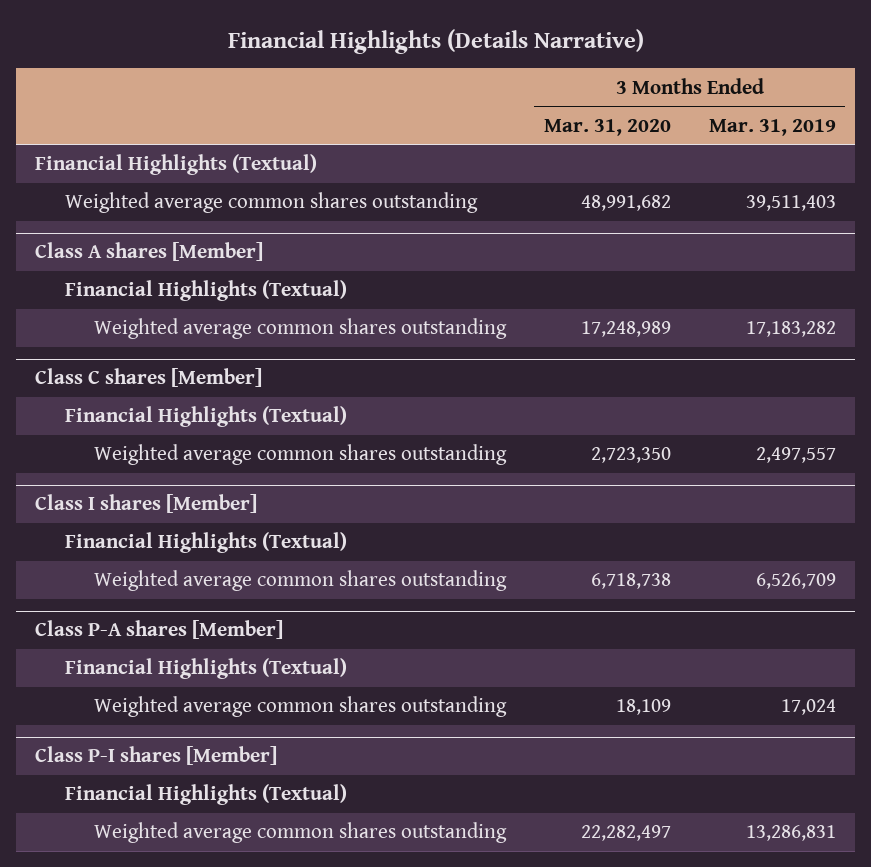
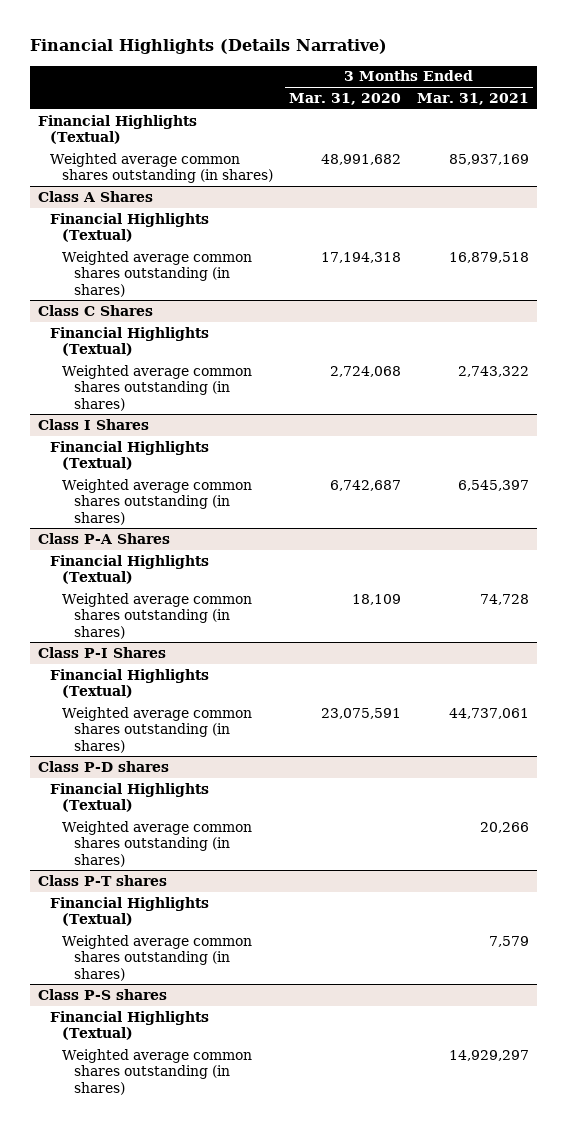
- | 3 Months Ended Mar. 31, 2020 | 3 Months Ended Mar. 31, 2019
+ | 3 Months Ended Mar. 31, 2020 | 3 Months Ended Mar. 31, 2021
- Weighted average common shares outstanding | 48,991,682 | 39,511,403
- Class A shares [Member]
+ Weighted average common shares outstanding (in shares) | 48,991,682 | 85,937,169
+ Class A Shares
- Weighted average common shares outstanding | 17,248,989 | 17,183,282
- Class C shares [Member]
+ Weighted average common shares outstanding (in shares) | 17,194,318 | 16,879,518
+ Class C Shares
- Weighted average common shares outstanding | 2,723,350 | 2,497,557
- Class I shares [Member]
+ Weighted average common shares outstanding (in shares) | 2,724,068 | 2,743,322
+ Class I Shares
- Weighted average common shares outstanding | 6,718,738 | 6,526,709
- Class P-A shares [Member]
+ Weighted average common shares outstanding (in shares) | 6,742,687 | 6,545,397
+ Class P-A Shares
- Weighted average common shares outstanding | 18,109 | 17,024
- Class P-I shares [Member]
+ Weighted average common shares outstanding (in shares) | 18,109 | 74,728
+ Class P-I Shares
- Weighted average common shares outstanding | 22,282,497 | 13,286,831
+ Weighted average common shares outstanding (in shares) | 23,075,591 | 44,737,061
+ Class P-D shares
+ Financial Highlights (Textual)
+ Weighted average common shares outstanding (in shares) | | 20,266
+ Class P-T shares
+ Financial Highlights (Textual)
+ Weighted average common shares outstanding (in shares) | | 7,579
+ Class P-S shares
+ Financial Highlights (Textual)
+ Weighted average common shares outstanding (in shares) | | 14,929,297

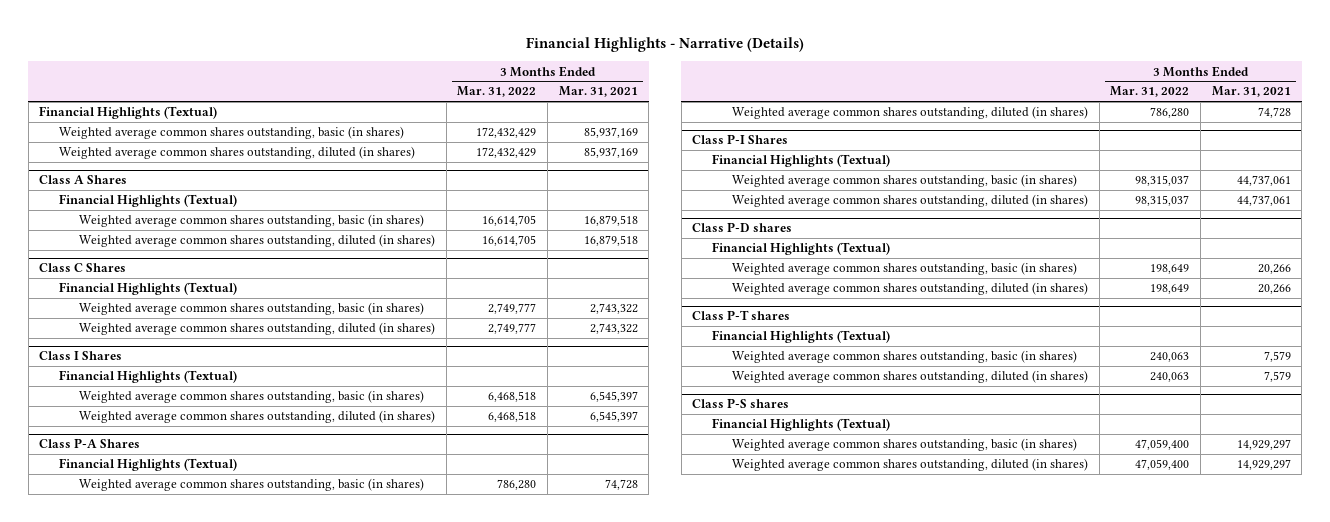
- Financial Highlights (Details Narrative)
+ Financial Highlights - Narrative (Details)
- | 3 Months Ended Mar. 31, 2020 | 3 Months Ended Mar. 31, 2021
+ | 3 Months Ended Mar. 31, 2022 | 3 Months Ended Mar. 31, 2021
- Weighted average common shares outstanding (in shares) | 48,991,682 | 85,937,169
+ Weighted average common shares outstanding, basic (in shares) | 172,432,429 | 85,937,169
+ Weighted average common shares outstanding, diluted (in shares) | 172,432,429 | 85,937,169
@ Class A Shares
- Weighted average common shares outstanding (in shares) | 17,194,318 | 16,879,518
+ Weighted average common shares outstanding, basic (in shares) | 16,614,705 | 16,879,518
+ Weighted average common shares outstanding, diluted (in shares) | 16,614,705 | 16,879,518
@ Class C Shares
- Weighted average common shares outstanding (in shares) | 2,724,068 | 2,743,322
+ Weighted average common shares outstanding, basic (in shares) | 2,749,777 | 2,743,322
+ Weighted average common shares outstanding, diluted (in shares) | 2,749,777 | 2,743,322
@ Class I Shares
- Weighted average common shares outstanding (in shares) | 6,742,687 | 6,545,397
+ Weighted average common shares outstanding, basic (in shares) | 6,468,518 | 6,545,397
+ Weighted average common shares outstanding, diluted (in shares) | 6,468,518 | 6,545,397
@ Class P-A Shares
- Weighted average common shares outstanding (in shares) | 18,109 | 74,728
+ Weighted average common shares outstanding, basic (in shares) | 786,280 | 74,728
+ Weighted average common shares outstanding, diluted (in shares) | 786,280 | 74,728
@ Class P-I Shares
- Weighted average common shares outstanding (in shares) | 23,075,591 | 44,737,061
+ Weighted average common shares outstanding, basic (in shares) | 98,315,037 | 44,737,061
+ Weighted average common shares outstanding, diluted (in shares) | 98,315,037 | 44,737,061
@ Class P-D shares
- Weighted average common shares outstanding (in shares) | | 20,266
+ Weighted average common shares outstanding, basic (in shares) | 198,649 | 20,266
+ Weighted average common shares outstanding, diluted (in shares) | 198,649 | 20,266
@ Class P-T shares
- Weighted average common shares outstanding (in shares) | | 7,579
+ Weighted average common shares outstanding, basic (in shares) | 240,063 | 7,579
+ Weighted average common shares outstanding, diluted (in shares) | 240,063 | 7,579
@ Class P-S shares
- Weighted average common shares outstanding (in shares) | | 14,929,297
+ Weighted average common shares outstanding, basic (in shares) | 47,059,400 | 14,929,297
+ Weighted average common shares outstanding, diluted (in shares) | 47,059,400 | 14,929,297

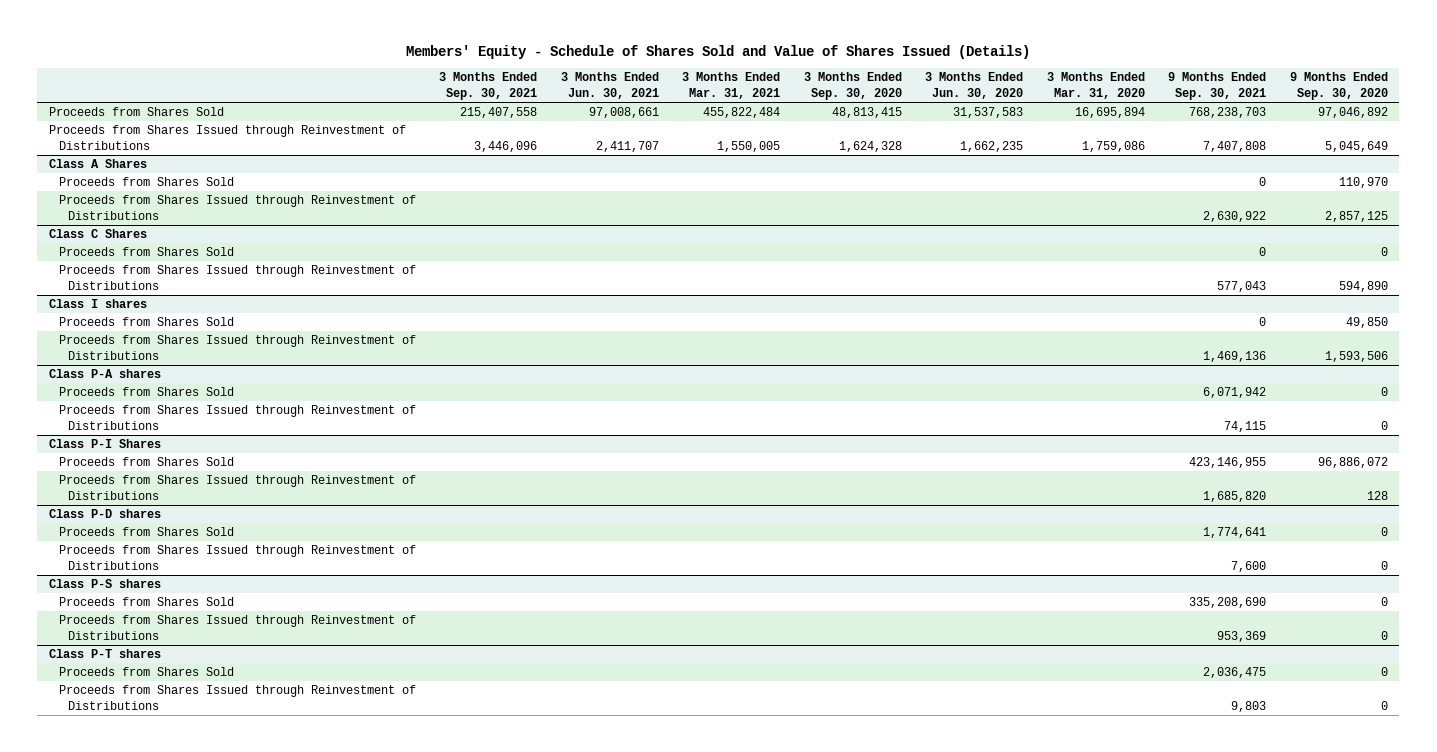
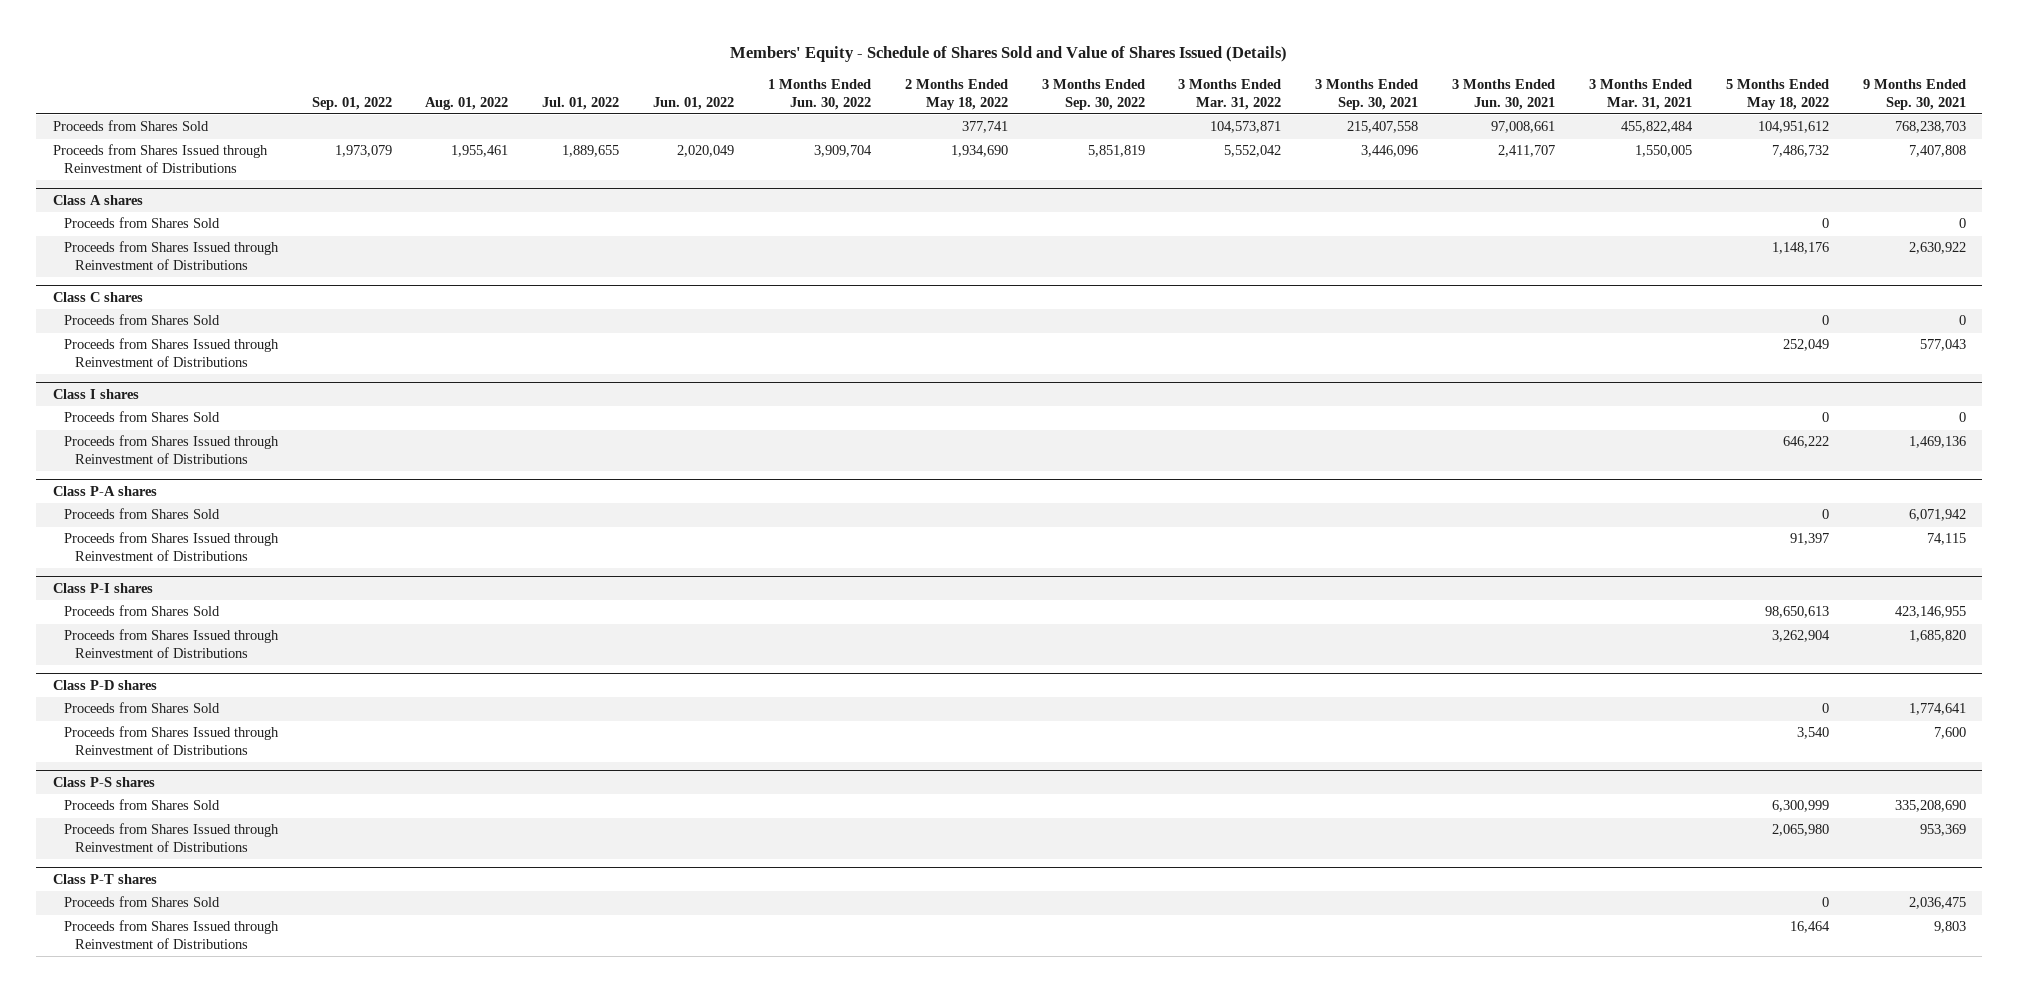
- | 3 Months Ended Sep. 30, 2021 | 3 Months Ended Jun. 30, 2021 | 3 Months Ended Mar. 31, 2021 | 3 Months Ended Sep. 30, 2020 | 3 Months Ended Jun. 30, 2020 | 3 Months Ended Mar. 31, 2020 | 9 Months Ended Sep. 30, 2021 | 9 Months Ended Sep. 30, 2020
+ | Sep. 01, 2022 | Aug. 01, 2022 | Jul. 01, 2022 | Jun. 01, 2022 | 1 Months Ended Jun. 30, 2022 | 2 Months Ended May 18, 2022 | 3 Months Ended Sep. 30, 2022 | 3 Months Ended Mar. 31, 2022 | 3 Months Ended Sep. 30, 2021 | 3 Months Ended Jun. 30, 2021 | 3 Months Ended Mar. 31, 2021 | 5 Months Ended May 18, 2022 | 9 Months Ended Sep. 30, 2021
- Class A Shares
+ Class A shares
- Class C Shares
+ Class C shares
- Class P-I Shares
+ Class P-I shares

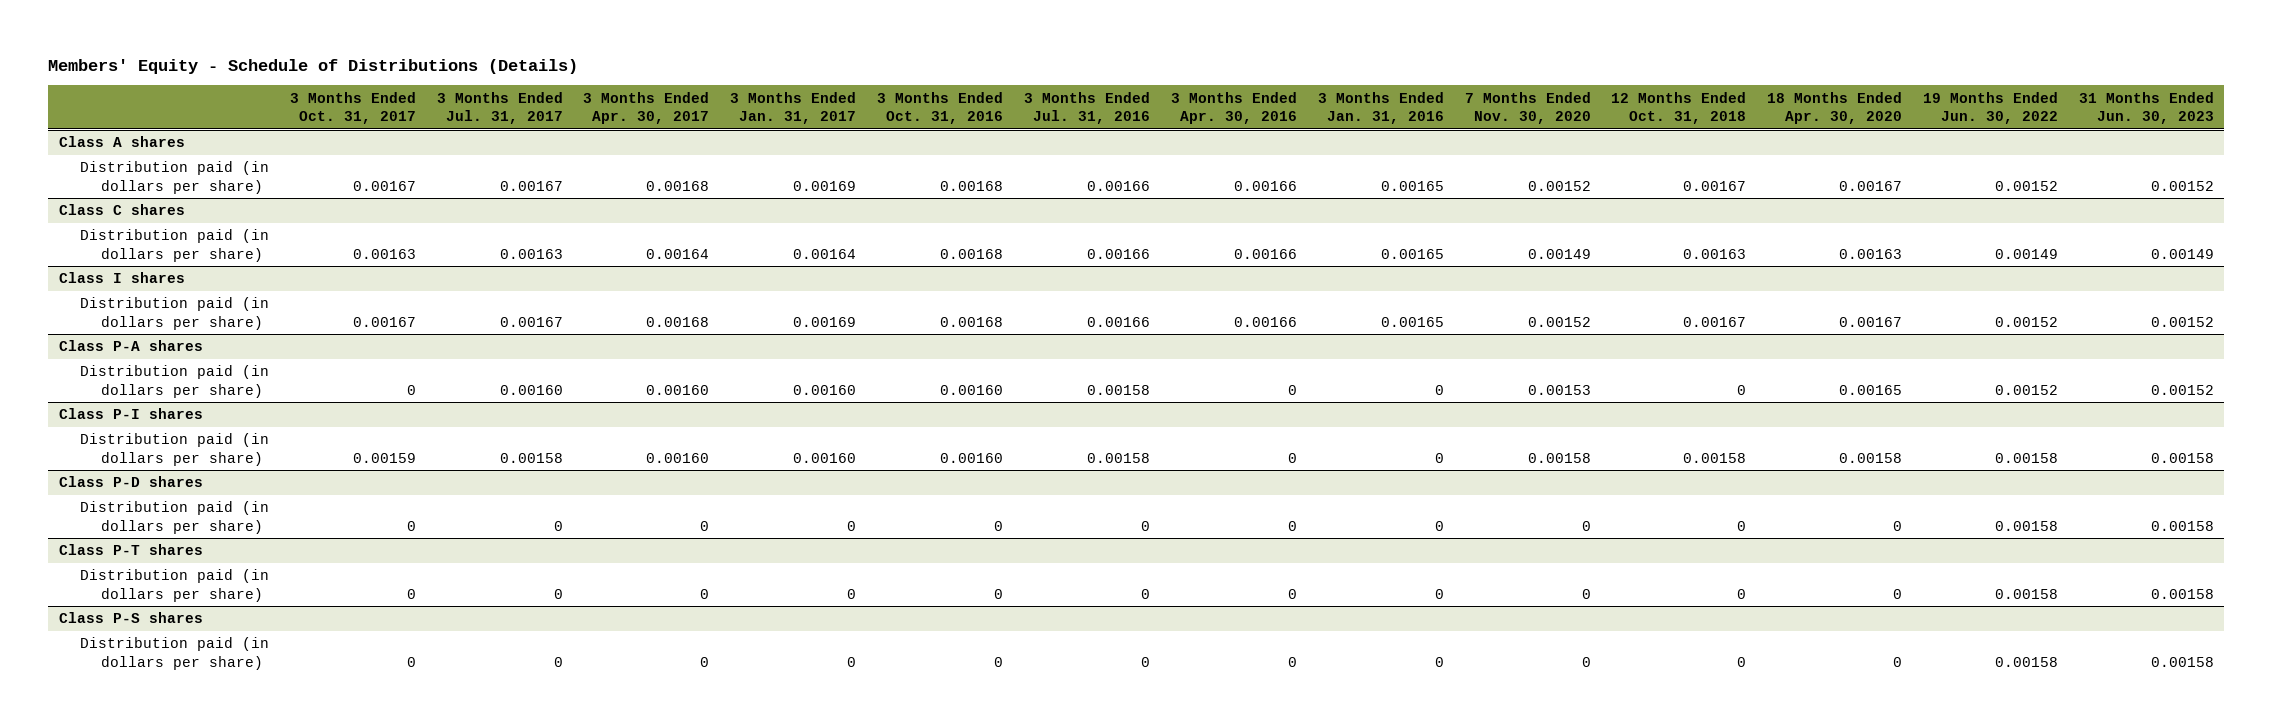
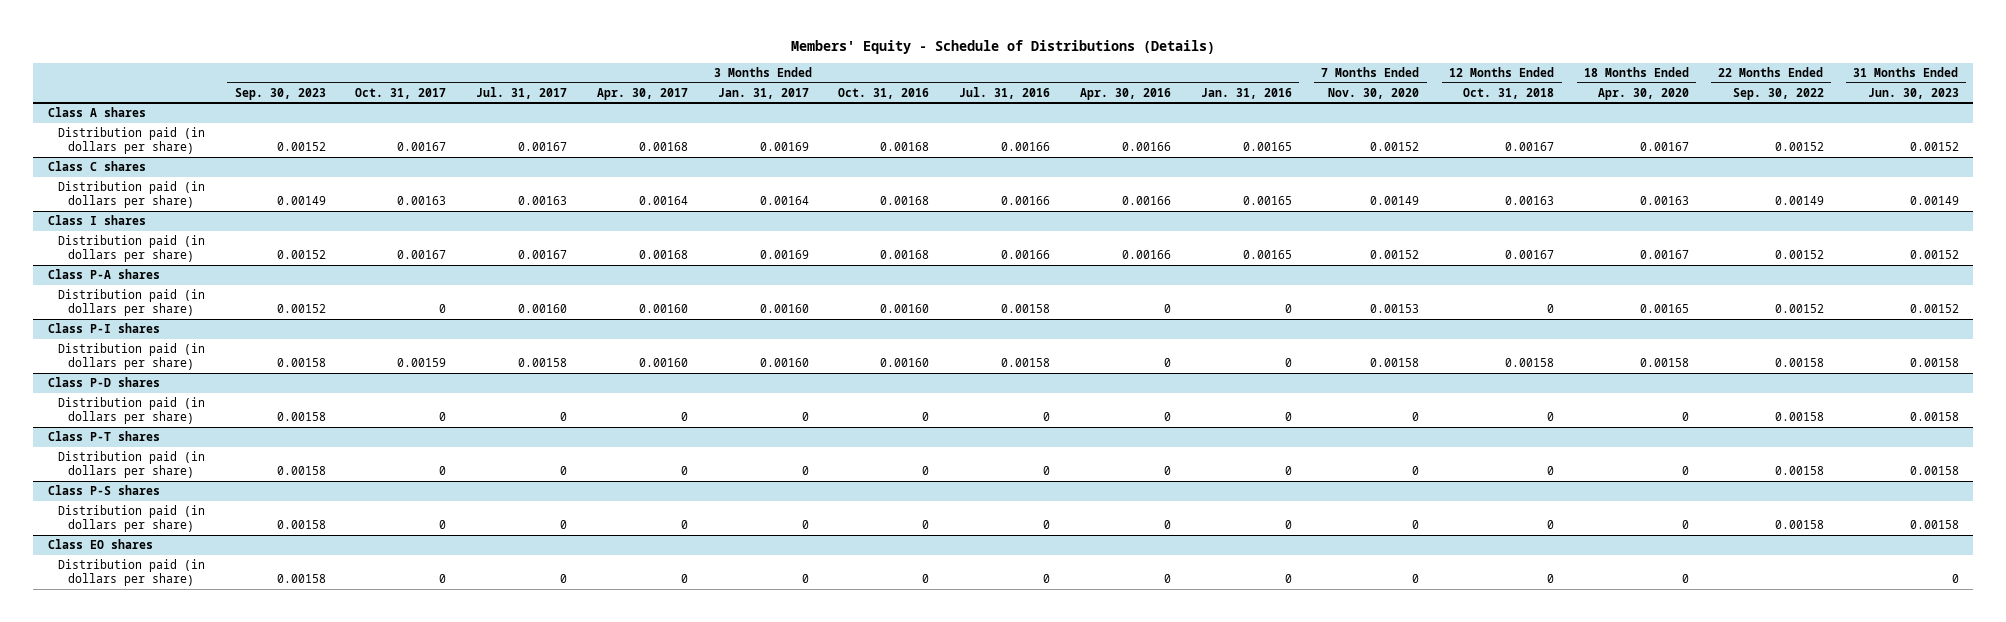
- | 3 Months Ended Oct. 31, 2017 | 3 Months Ended Jul. 31, 2017 | 3 Months Ended Apr. 30, 2017 | 3 Months Ended Jan. 31, 2017 | 3 Months Ended Oct. 31, 2016 | 3 Months Ended Jul. 31, 2016 | 3 Months Ended Apr. 30, 2016 | 3 Months Ended Jan. 31, 2016 | 7 Months Ended Nov. 30, 2020 | 12 Months Ended Oct. 31, 2018 | 18 Months Ended Apr. 30, 2020 | 19 Months Ended Jun. 30, 2022 | 31 Months Ended Jun. 30, 2023
+ | 3 Months Ended Sep. 30, 2023 | 3 Months Ended Oct. 31, 2017 | 3 Months Ended Jul. 31, 2017 | 3 Months Ended Apr. 30, 2017 | 3 Months Ended Jan. 31, 2017 | 3 Months Ended Oct. 31, 2016 | 3 Months Ended Jul. 31, 2016 | 3 Months Ended Apr. 30, 2016 | 3 Months Ended Jan. 31, 2016 | 7 Months Ended Nov. 30, 2020 | 12 Months Ended Oct. 31, 2018 | 18 Months Ended Apr. 30, 2020 | 22 Months Ended Sep. 30, 2022 | 31 Months Ended Jun. 30, 2023
+ Class EO shares
+ Distribution paid (in dollars per share) | 0.00158 | 0 | 0 | 0 | 0 | 0 | 0 | 0 | 0 | 0 | 0 | 0 | | 0

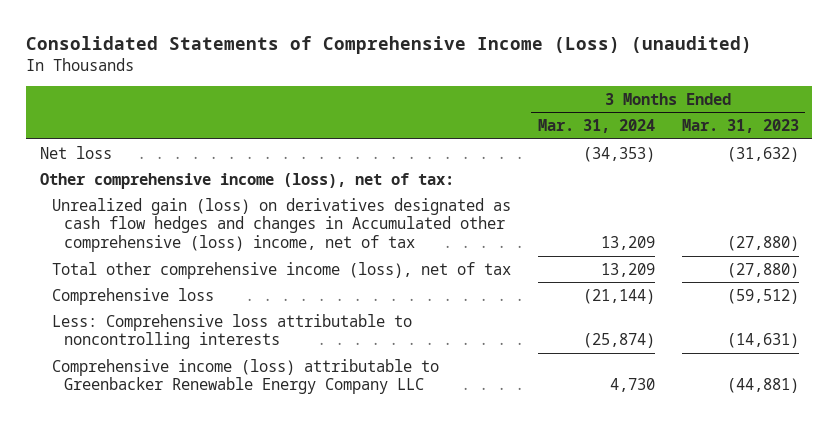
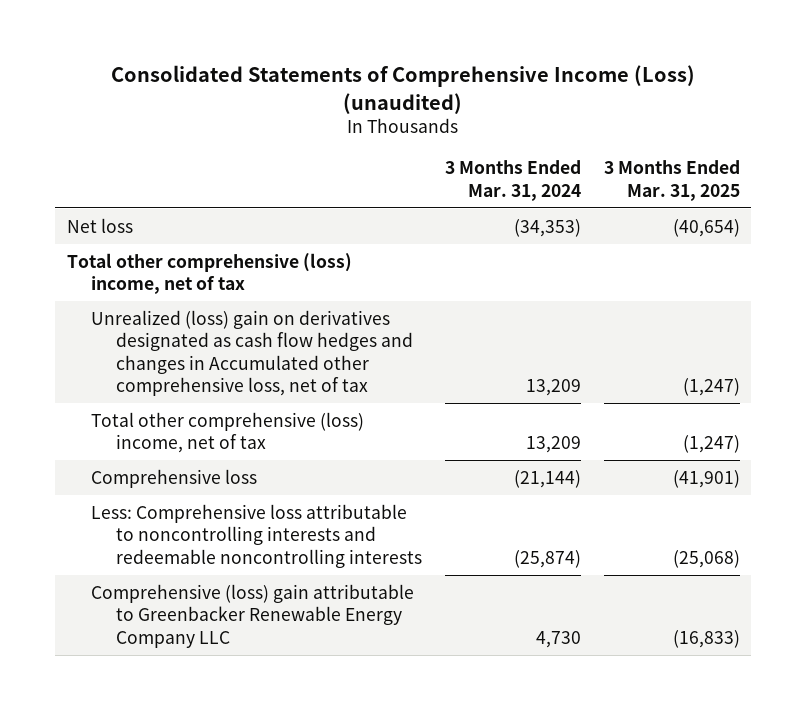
- | 3 Months Ended Mar. 31, 2024 | 3 Months Ended Mar. 31, 2023
+ | 3 Months Ended Mar. 31, 2024 | 3 Months Ended Mar. 31, 2025
- Other comprehensive income (loss), net of tax:
- Unrealized gain (loss) on derivatives designated as cash flow hedges and changes in Accumulated other comprehensive (loss) income, net of tax | 13,209 | (27,880)
- Total other comprehensive income (loss), net of tax | 13,209 | (27,880)
+ Total other comprehensive (loss) income, net of tax
+ Unrealized (loss) gain on derivatives designated as cash flow hedges and changes in Accumulated other comprehensive loss, net of tax | 13,209 | (1,247)
+ Total other comprehensive (loss) income, net of tax | 13,209 | (1,247)
- Less: Comprehensive loss attributable to noncontrolling interests | (25,874) | (14,631)
- Comprehensive income (loss) attributable to Greenbacker Renewable Energy Company LLC | 4,730 | (44,881)
+ Less: Comprehensive loss attributable to noncontrolling interests and redeemable noncontrolling interests | (25,874) | (25,068)
+ Comprehensive (loss) gain attributable to Greenbacker Renewable Energy Company LLC | 4,730 | (16,833)

